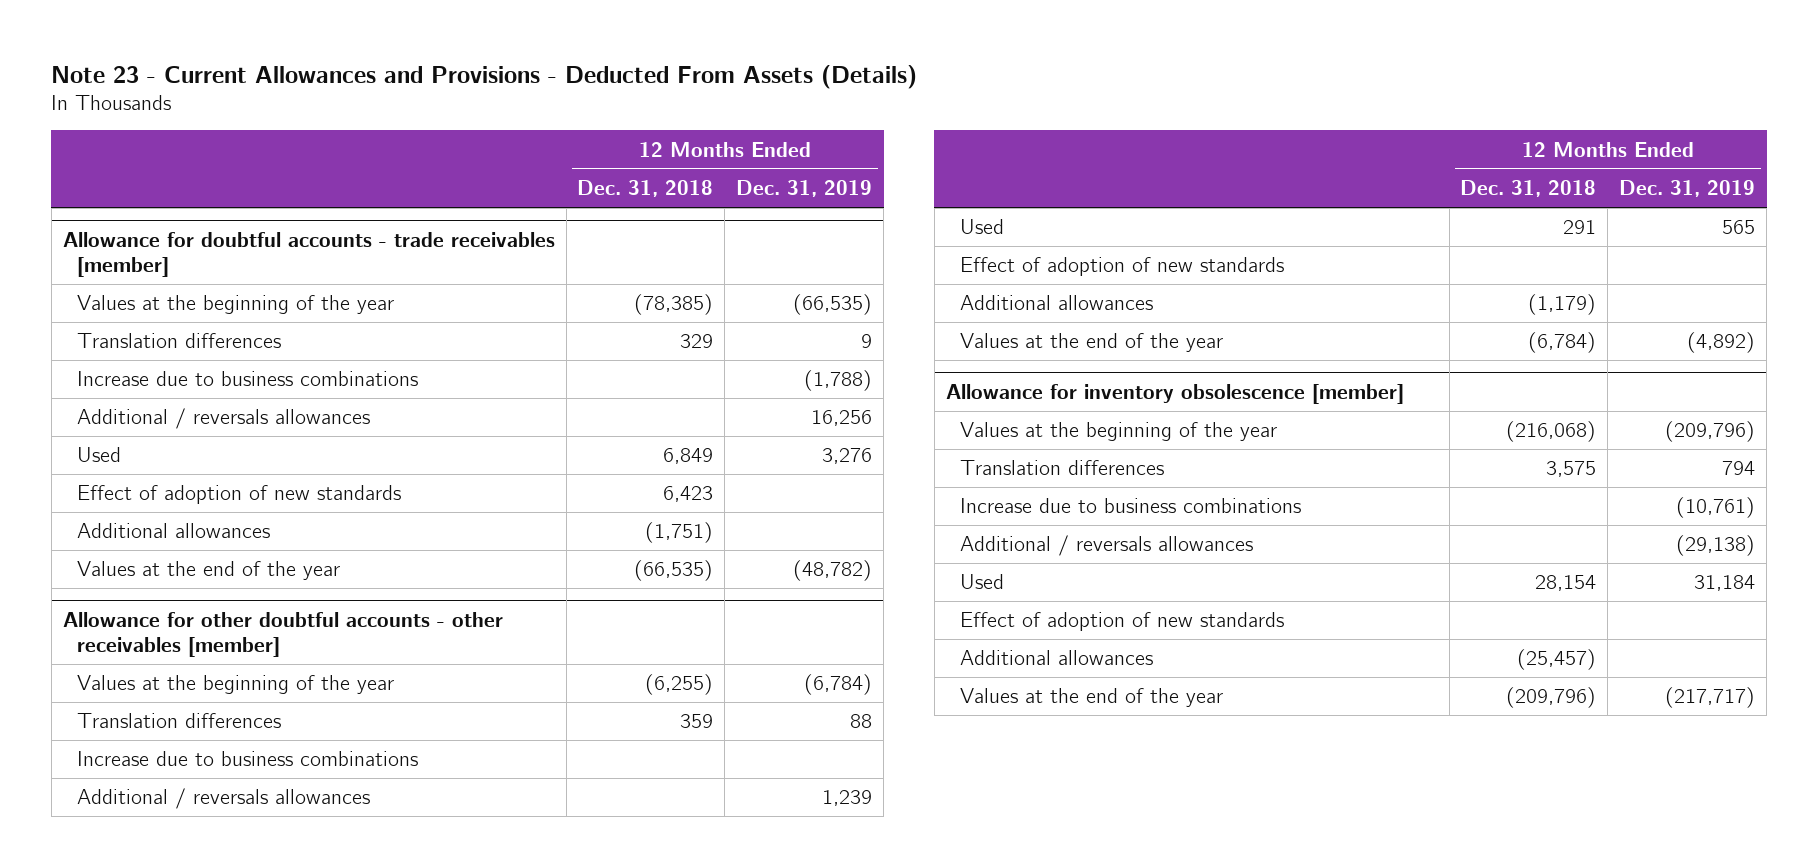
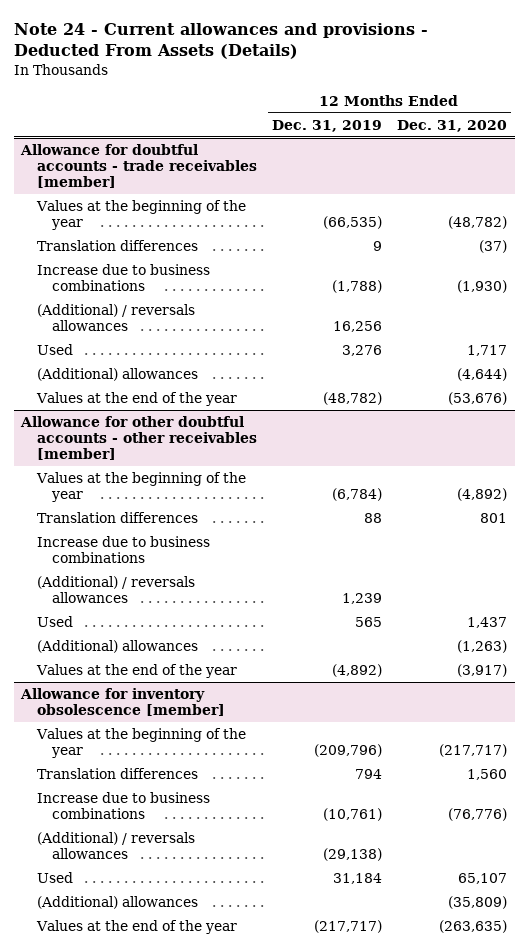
- Note 23 - Current Allowances and Provisions - Deducted From Assets (Details)
+ Note 24 - Current allowances and provisions - Deducted From Assets (Details)
- | 12 Months Ended Dec. 31, 2018 | 12 Months Ended Dec. 31, 2019
+ | 12 Months Ended Dec. 31, 2019 | 12 Months Ended Dec. 31, 2020
@ Allowance for doubtful accounts - trade receivables [member]
- Additional / reversals allowances | | 16,256
+ (Additional) / reversals allowances | 16,256 |
- Effect of adoption of new standards | 6,423 |
- Additional allowances | (1,751) |
+ (Additional) allowances | | (4,644)
@ Allowance for other doubtful accounts - other receivables [member]
- Additional / reversals allowances | | 1,239
+ (Additional) / reversals allowances | 1,239 |
- Effect of adoption of new standards
- Additional allowances | (1,179) |
+ (Additional) allowances | | (1,263)
@ Allowance for inventory obsolescence [member]
- Additional / reversals allowances | | (29,138)
+ (Additional) / reversals allowances | (29,138) |
- Effect of adoption of new standards
- Additional allowances | (25,457) |
+ (Additional) allowances | | (35,809)

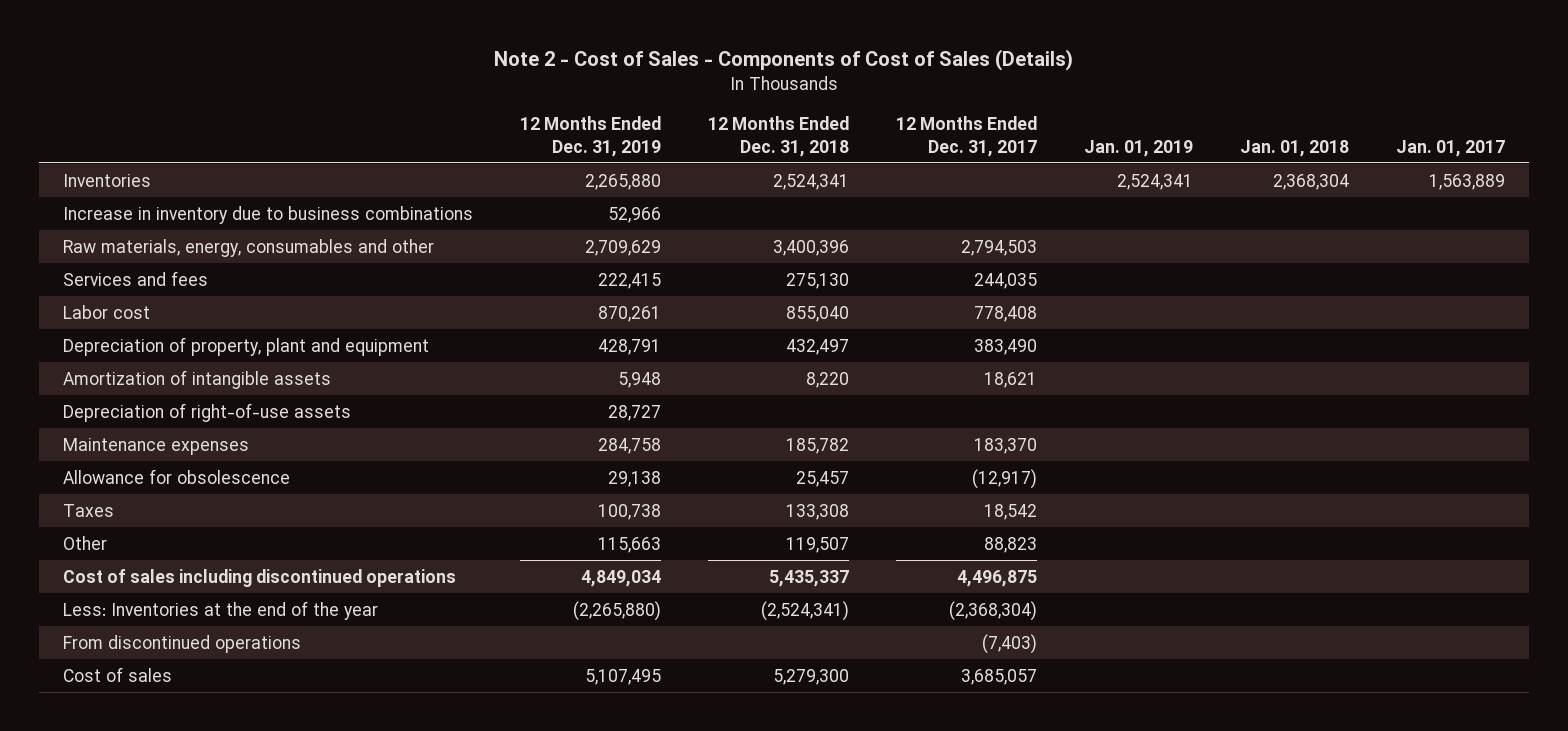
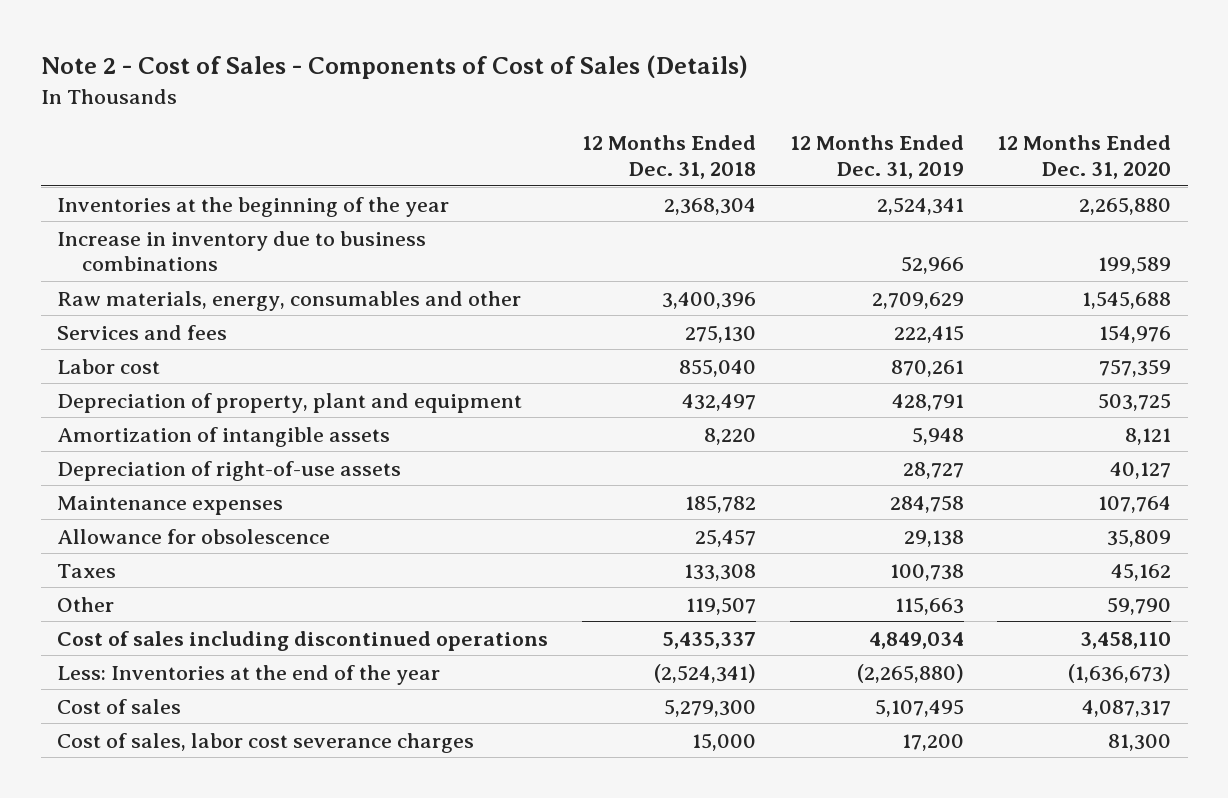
- | 12 Months Ended Dec. 31, 2019 | 12 Months Ended Dec. 31, 2018 | 12 Months Ended Dec. 31, 2017 | Jan. 01, 2019 | Jan. 01, 2018 | Jan. 01, 2017
+ | 12 Months Ended Dec. 31, 2018 | 12 Months Ended Dec. 31, 2019 | 12 Months Ended Dec. 31, 2020
- Inventories | 2,265,880 | 2,524,341 | | 2,524,341 | 2,368,304 | 1,563,889
+ Inventories at the beginning of the year | 2,368,304 | 2,524,341 | 2,265,880
- From discontinued operations | | | (7,403) | | |
+ Cost of sales, labor cost severance charges | 15,000 | 17,200 | 81,300

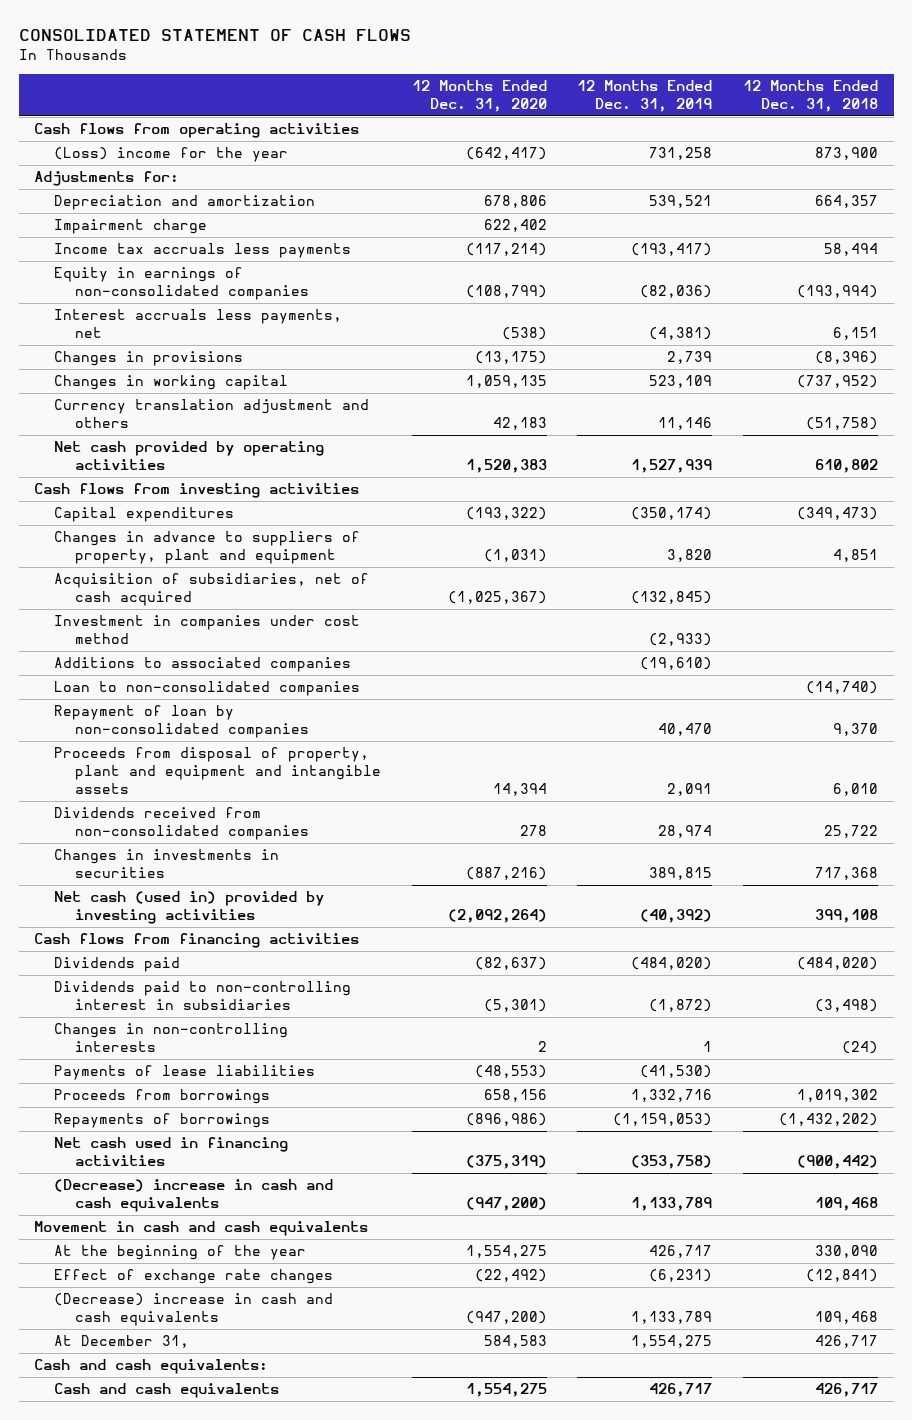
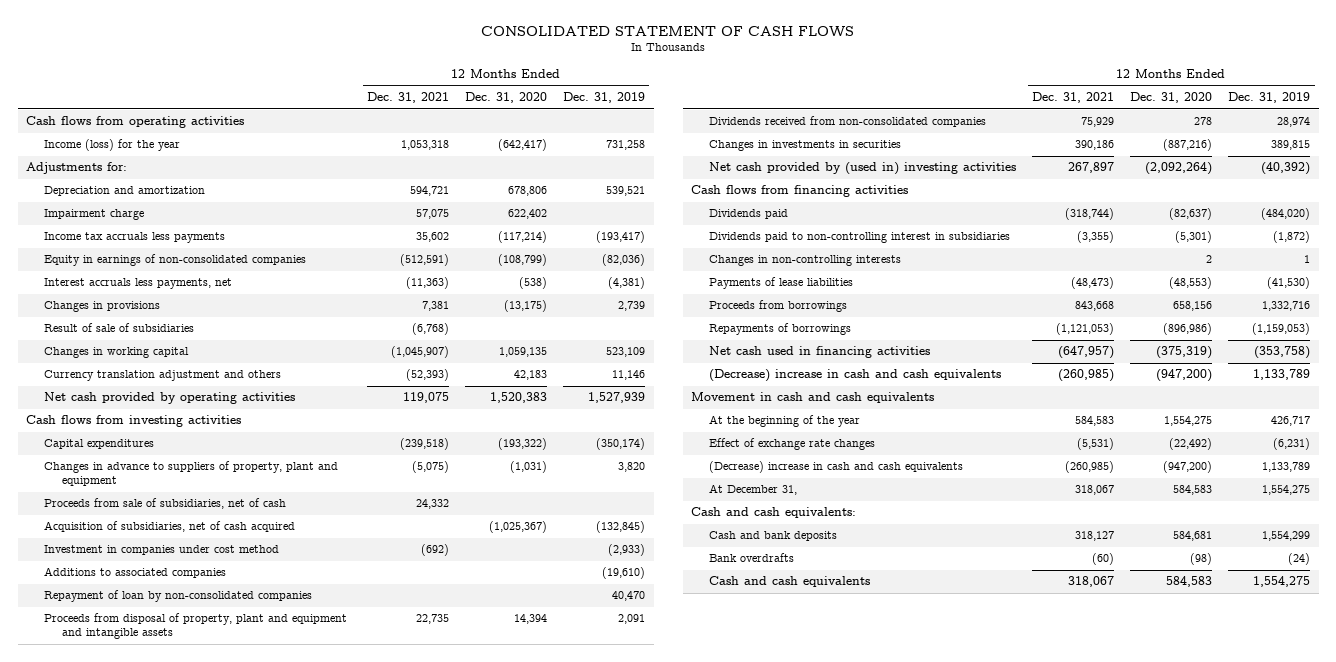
- | 12 Months Ended Dec. 31, 2020 | 12 Months Ended Dec. 31, 2019 | 12 Months Ended Dec. 31, 2018
+ | 12 Months Ended Dec. 31, 2021 | 12 Months Ended Dec. 31, 2020 | 12 Months Ended Dec. 31, 2019
- (Loss) income for the year | (642,417) | 731,258 | 873,900
+ Income (loss) for the year | 1,053,318 | (642,417) | 731,258
+ Result of sale of subsidiaries | (6,768) | |
+ Proceeds from sale of subsidiaries, net of cash | 24,332 | |
- Loan to non-consolidated companies | | | (14,740)
- Net cash (used in) provided by investing activities | (2,092,264) | (40,392) | 399,108
+ Net cash provided by (used in) investing activities | 267,897 | (2,092,264) | (40,392)
- Cash and cash equivalents | 1,554,275 | 426,717 | 426,717
+ Cash and bank deposits | 318,127 | 584,681 | 1,554,299
+ Bank overdrafts | (60) | (98) | (24)
+ Cash and cash equivalents | 318,067 | 584,583 | 1,554,275

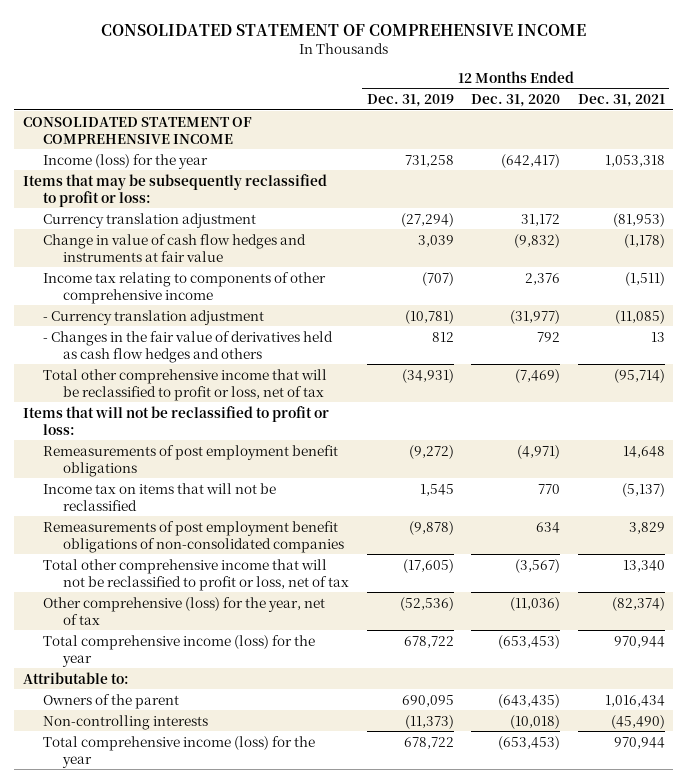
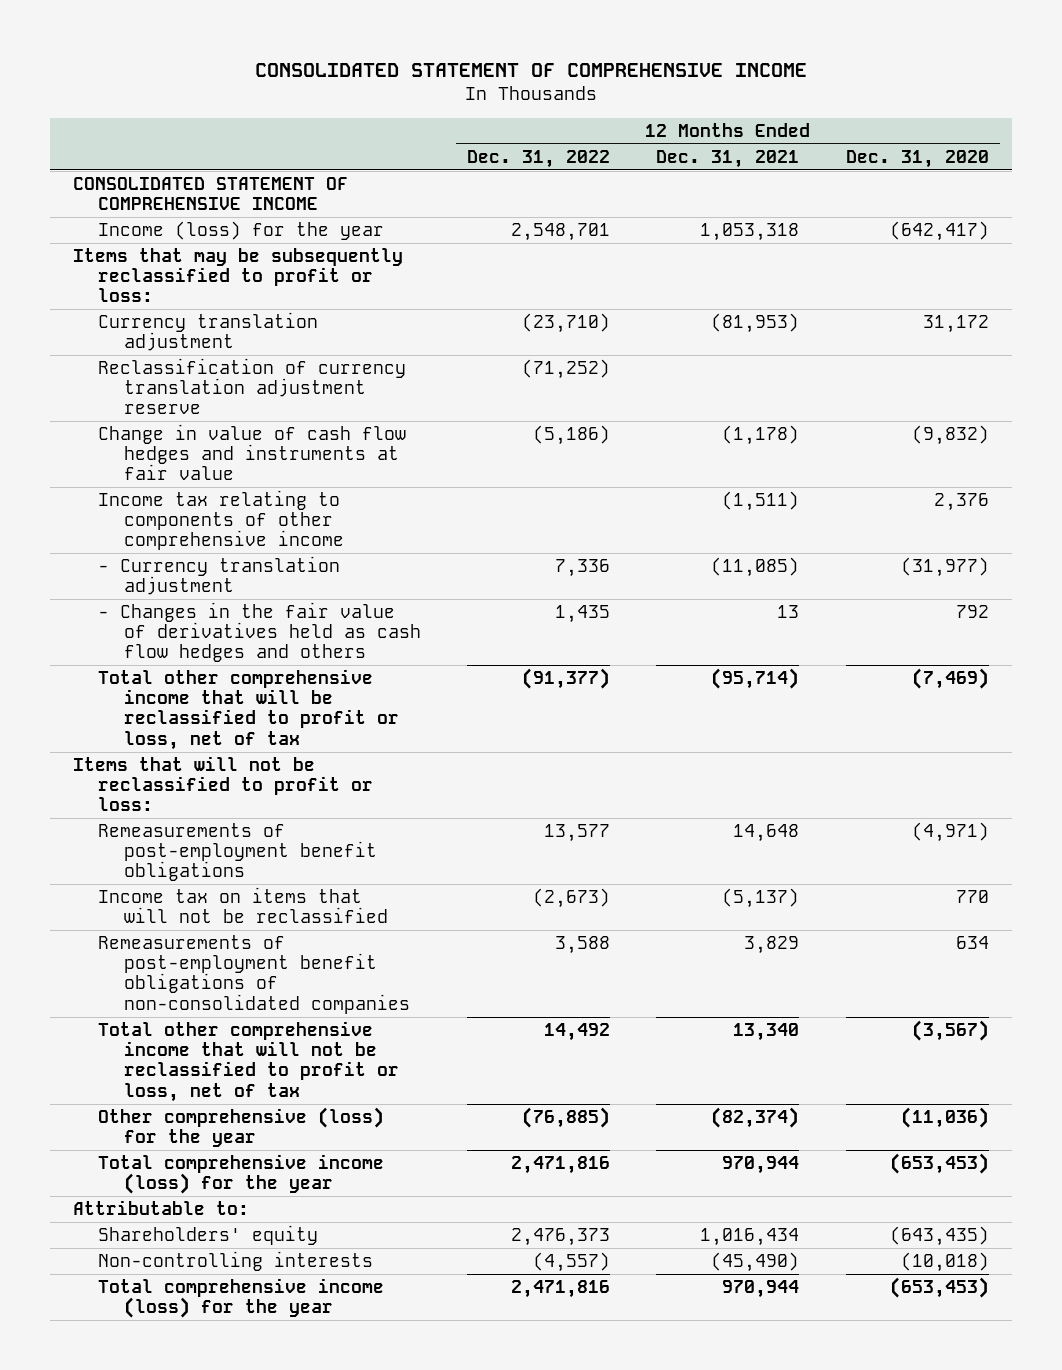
- | 12 Months Ended Dec. 31, 2019 | 12 Months Ended Dec. 31, 2020 | 12 Months Ended Dec. 31, 2021
+ | 12 Months Ended Dec. 31, 2022 | 12 Months Ended Dec. 31, 2021 | 12 Months Ended Dec. 31, 2020
+ Reclassification of currency translation adjustment reserve | (71,252) | |
- Remeasurements of post employment benefit obligations | (9,272) | (4,971) | 14,648
+ Remeasurements of post-employment benefit obligations | 13,577 | 14,648 | (4,971)
- Remeasurements of post employment benefit obligations of non-consolidated companies | (9,878) | 634 | 3,829
+ Remeasurements of post-employment benefit obligations of non-consolidated companies | 3,588 | 3,829 | 634
- Other comprehensive (loss) for the year, net of tax | (52,536) | (11,036) | (82,374)
+ Other comprehensive (loss) for the year | (76,885) | (82,374) | (11,036)
- Owners of the parent | 690,095 | (643,435) | 1,016,434
+ Shareholders' equity | 2,476,373 | 1,016,434 | (643,435)

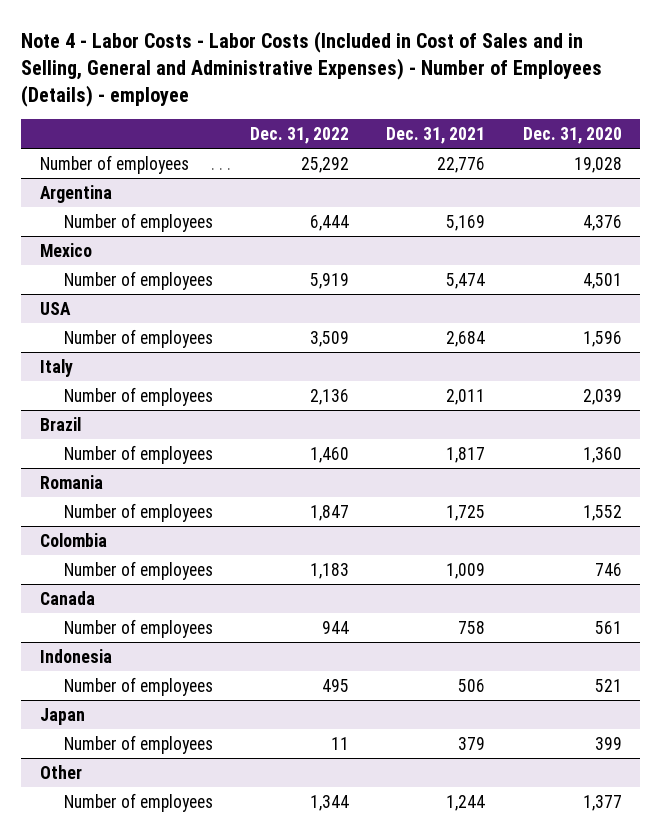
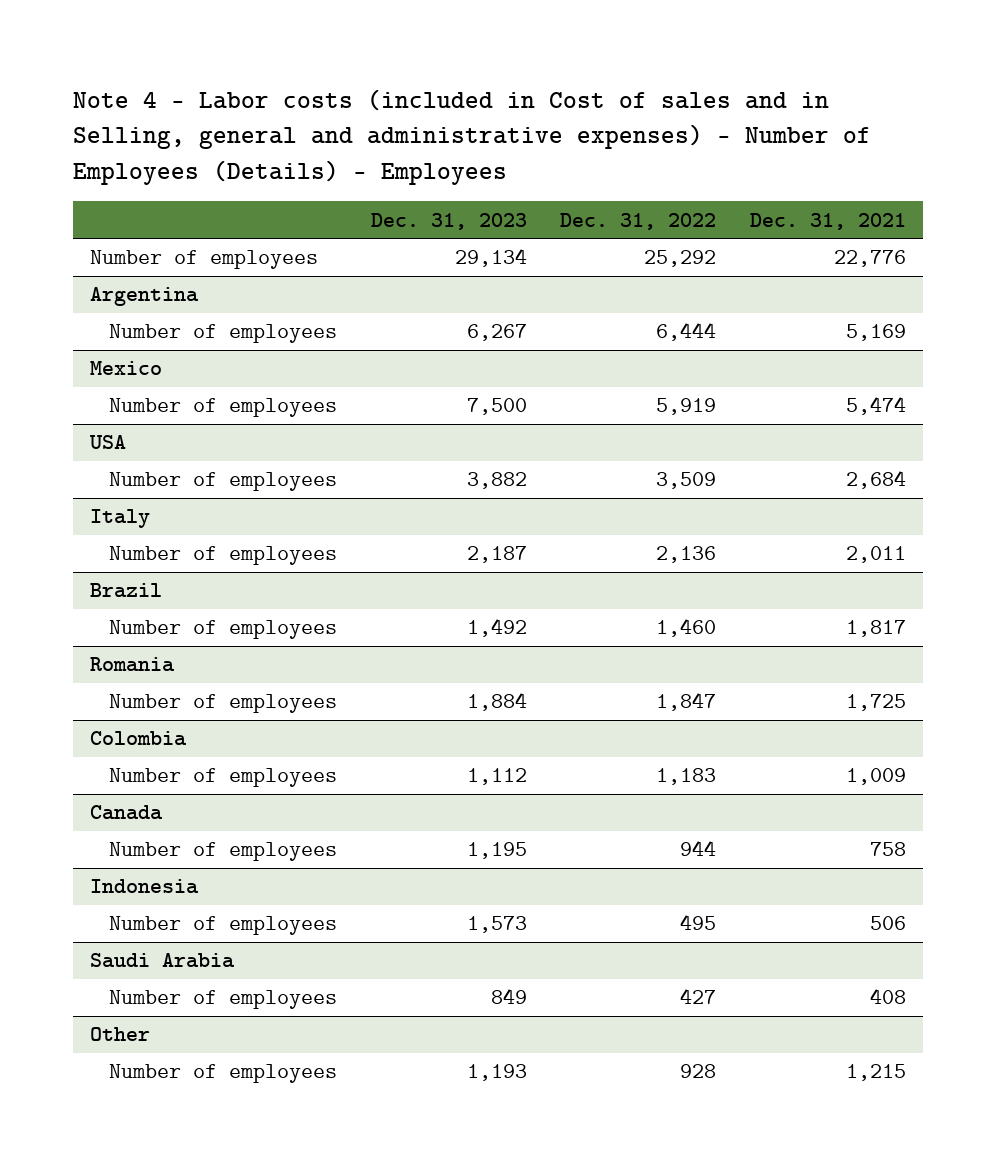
- Note 4 - Labor Costs - Labor Costs (Included in Cost of Sales and in Selling, General and Administrative Expenses) - Number of Employees (Details) - employee
+ Note 4 - Labor costs (included in Cost of sales and in Selling, general and administrative expenses) - Number of Employees (Details) - Employees
- | Dec. 31, 2022 | Dec. 31, 2021 | Dec. 31, 2020
+ | Dec. 31, 2023 | Dec. 31, 2022 | Dec. 31, 2021
- Japan
- Number of employees | 11 | 379 | 399
+ Saudi Arabia
+ Number of employees | 849 | 427 | 408
@ Other
- Number of employees | 1,344 | 1,244 | 1,377
+ Number of employees | 1,193 | 928 | 1,215

